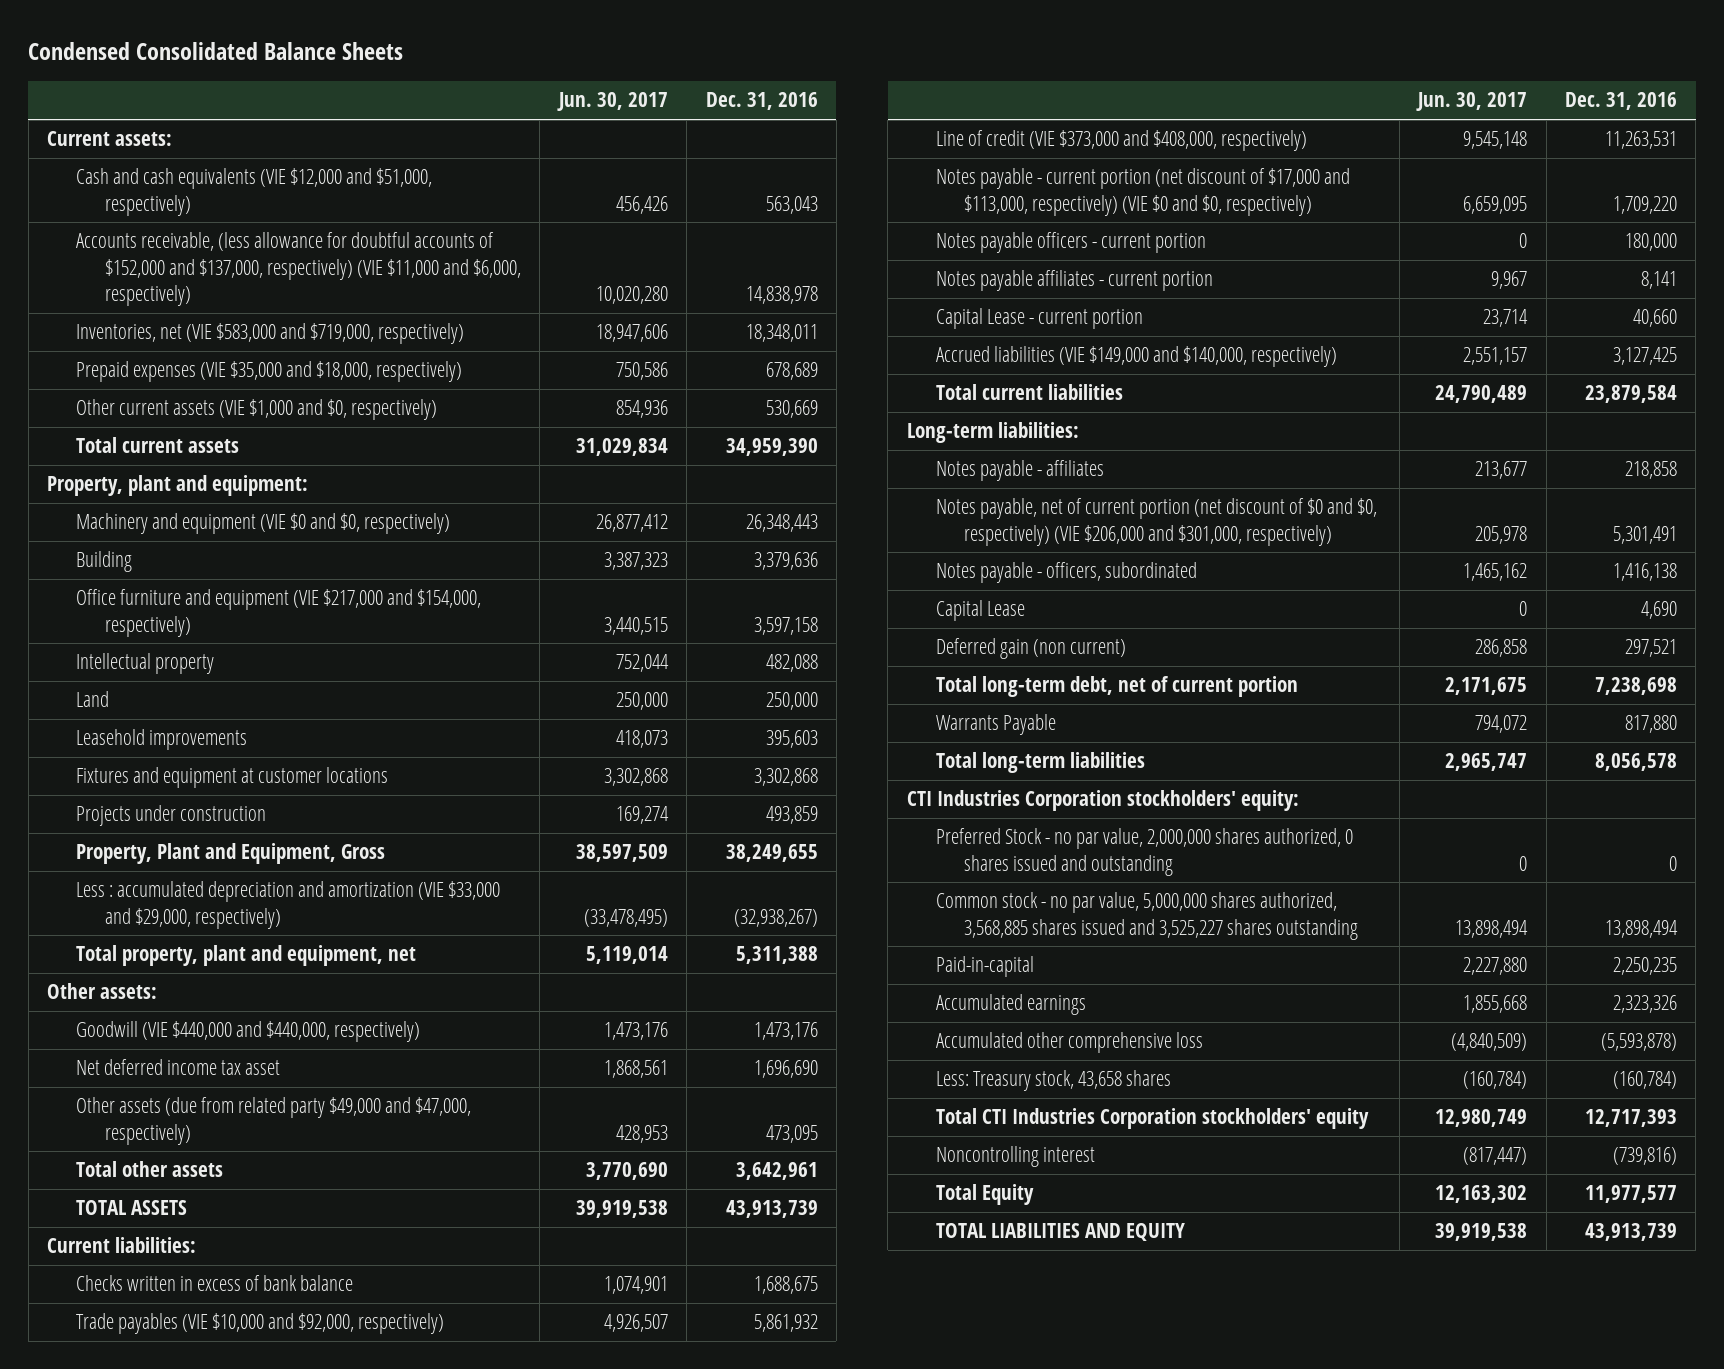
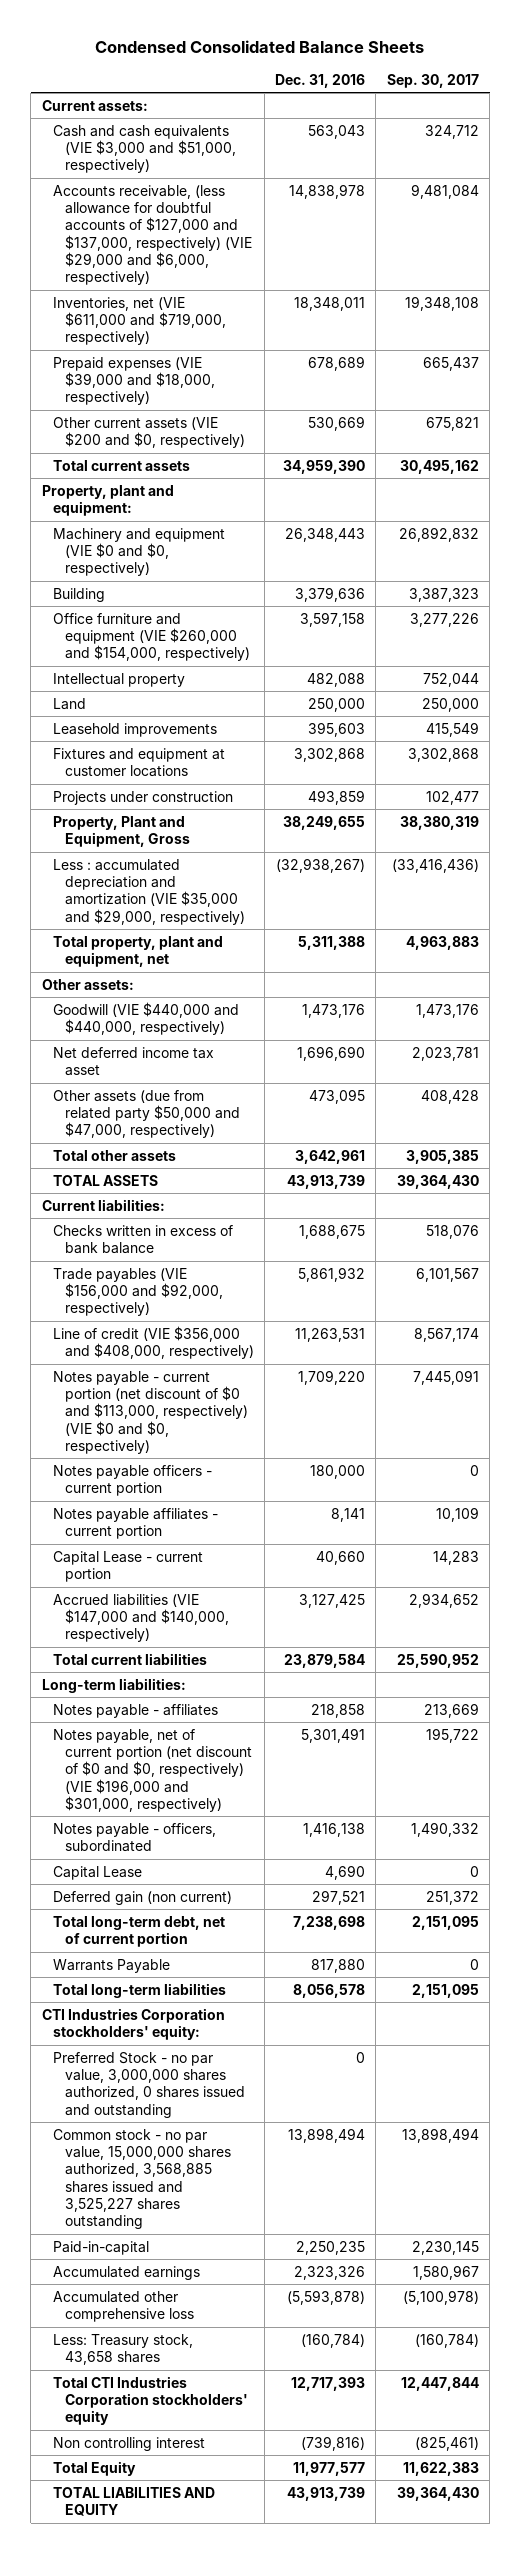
- | Jun. 30, 2017 | Dec. 31, 2016
+ | Dec. 31, 2016 | Sep. 30, 2017
- Cash and cash equivalents (VIE $12,000 and $51,000, respectively) | 456,426 | 563,043
- Accounts receivable, (less allowance for doubtful accounts of $152,000 and $137,000, respectively) (VIE $11,000 and $6,000, respectively) | 10,020,280 | 14,838,978
- Inventories, net (VIE $583,000 and $719,000, respectively) | 18,947,606 | 18,348,011
- Prepaid expenses (VIE $35,000 and $18,000, respectively) | 750,586 | 678,689
- Other current assets (VIE $1,000 and $0, respectively) | 854,936 | 530,669
+ Cash and cash equivalents (VIE $3,000 and $51,000, respectively) | 563,043 | 324,712
+ Accounts receivable, (less allowance for doubtful accounts of $127,000 and $137,000, respectively) (VIE $29,000 and $6,000, respectively) | 14,838,978 | 9,481,084
+ Inventories, net (VIE $611,000 and $719,000, respectively) | 18,348,011 | 19,348,108
+ Prepaid expenses (VIE $39,000 and $18,000, respectively) | 678,689 | 665,437
+ Other current assets (VIE $200 and $0, respectively) | 530,669 | 675,821
- Office furniture and equipment (VIE $217,000 and $154,000, respectively) | 3,440,515 | 3,597,158
+ Office furniture and equipment (VIE $260,000 and $154,000, respectively) | 3,597,158 | 3,277,226
- Less : accumulated depreciation and amortization (VIE $33,000 and $29,000, respectively) | (33,478,495) | (32,938,267)
+ Less : accumulated depreciation and amortization (VIE $35,000 and $29,000, respectively) | (32,938,267) | (33,416,436)
- Other assets (due from related party $49,000 and $47,000, respectively) | 428,953 | 473,095
+ Other assets (due from related party $50,000 and $47,000, respectively) | 473,095 | 408,428
- Trade payables (VIE $10,000 and $92,000, respectively) | 4,926,507 | 5,861,932
- Line of credit (VIE $373,000 and $408,000, respectively) | 9,545,148 | 11,263,531
- Notes payable - current portion (net discount of $17,000 and $113,000, respectively) (VIE $0 and $0, respectively) | 6,659,095 | 1,709,220
+ Trade payables (VIE $156,000 and $92,000, respectively) | 5,861,932 | 6,101,567
+ Line of credit (VIE $356,000 and $408,000, respectively) | 11,263,531 | 8,567,174
+ Notes payable - current portion (net discount of $0 and $113,000, respectively) (VIE $0 and $0, respectively) | 1,709,220 | 7,445,091
- Accrued liabilities (VIE $149,000 and $140,000, respectively) | 2,551,157 | 3,127,425
+ Accrued liabilities (VIE $147,000 and $140,000, respectively) | 3,127,425 | 2,934,652
- Notes payable, net of current portion (net discount of $0 and $0, respectively) (VIE $206,000 and $301,000, respectively) | 205,978 | 5,301,491
+ Notes payable, net of current portion (net discount of $0 and $0, respectively) (VIE $196,000 and $301,000, respectively) | 5,301,491 | 195,722
- Preferred Stock - no par value, 2,000,000 shares authorized, 0 shares issued and outstanding | 0 | 0
- Common stock - no par value, 5,000,000 shares authorized, 3,568,885 shares issued and 3,525,227 shares outstanding | 13,898,494 | 13,898,494
+ Preferred Stock - no par value, 3,000,000 shares authorized, 0 shares issued and outstanding | 0 |
+ Common stock - no par value, 15,000,000 shares authorized, 3,568,885 shares issued and 3,525,227 shares outstanding | 13,898,494 | 13,898,494
- Noncontrolling interest | (817,447) | (739,816)
+ Non controlling interest | (739,816) | (825,461)

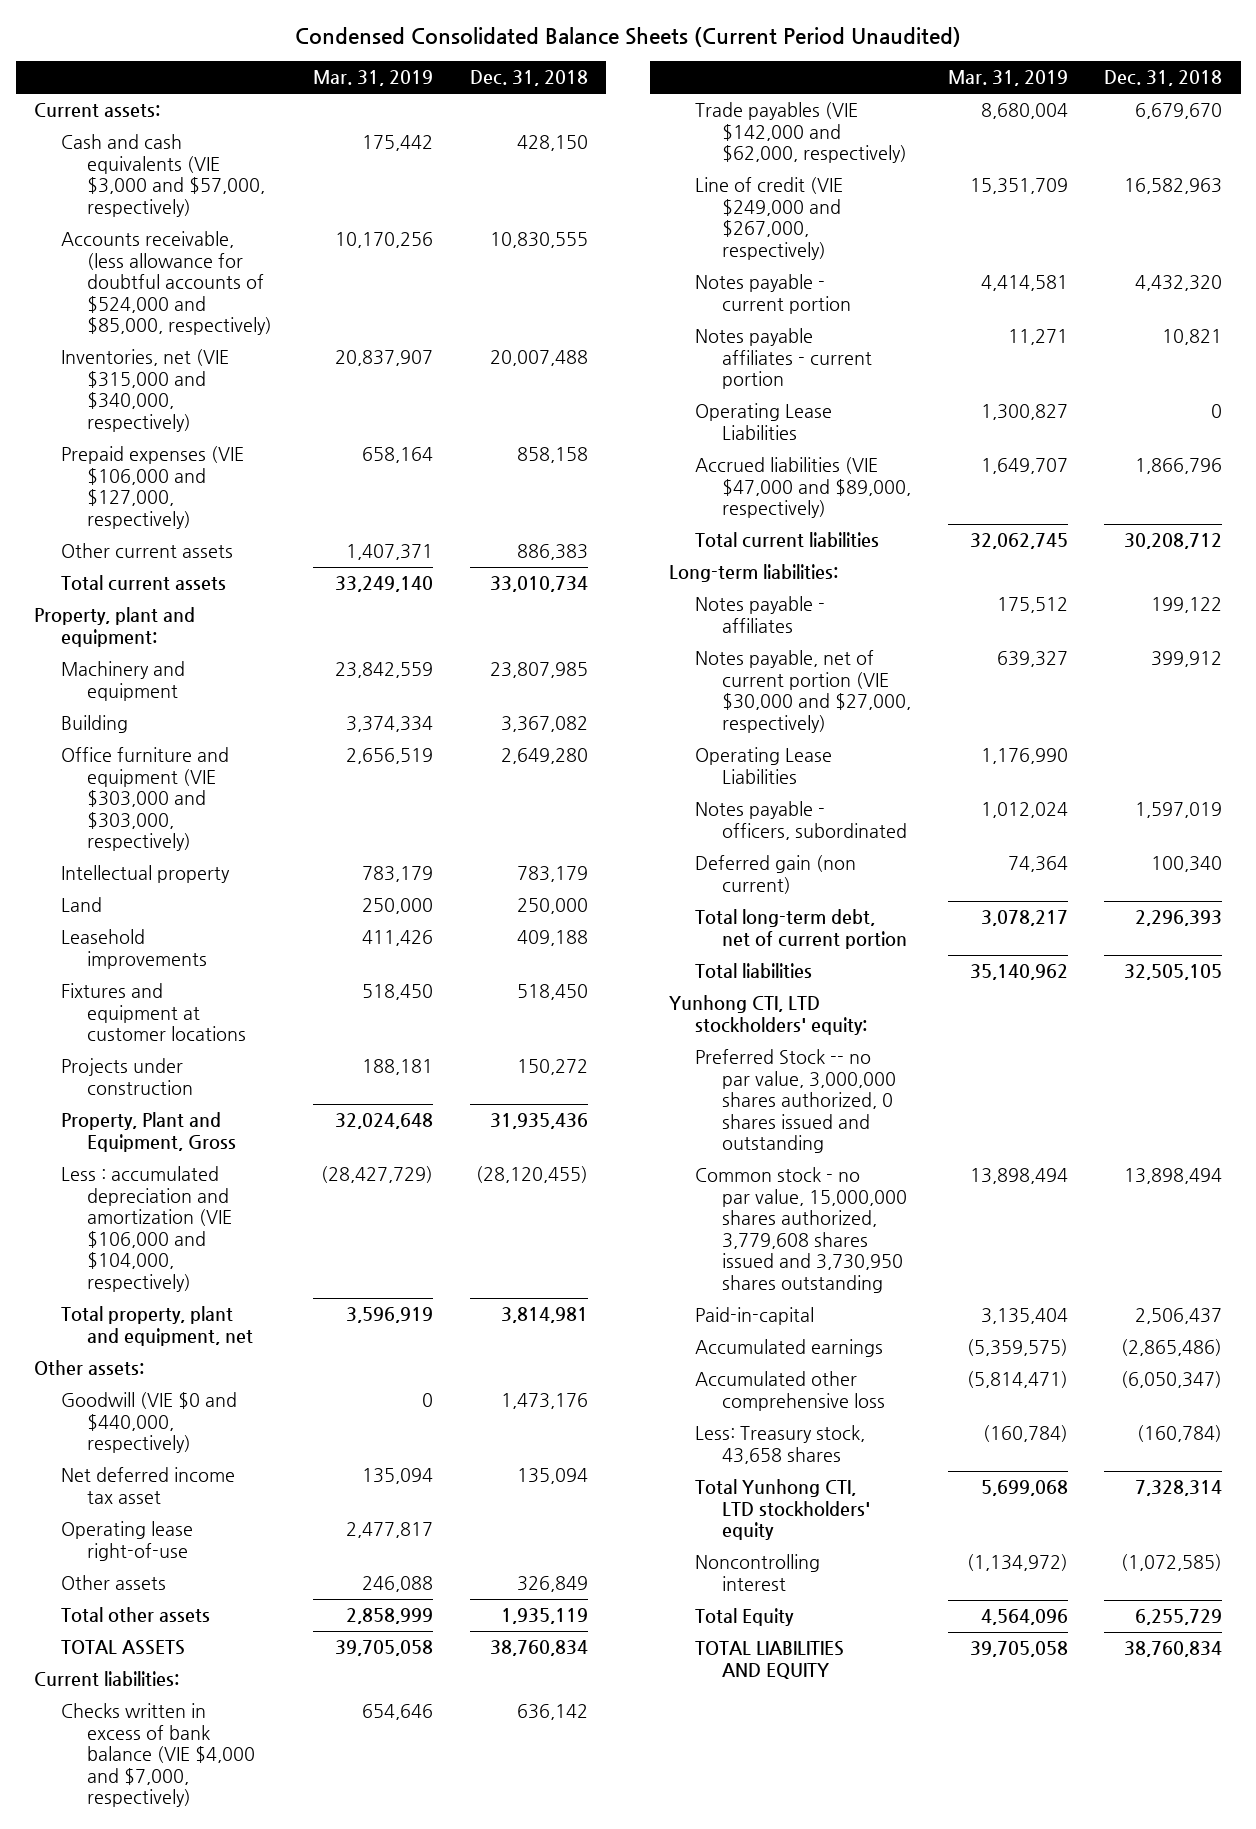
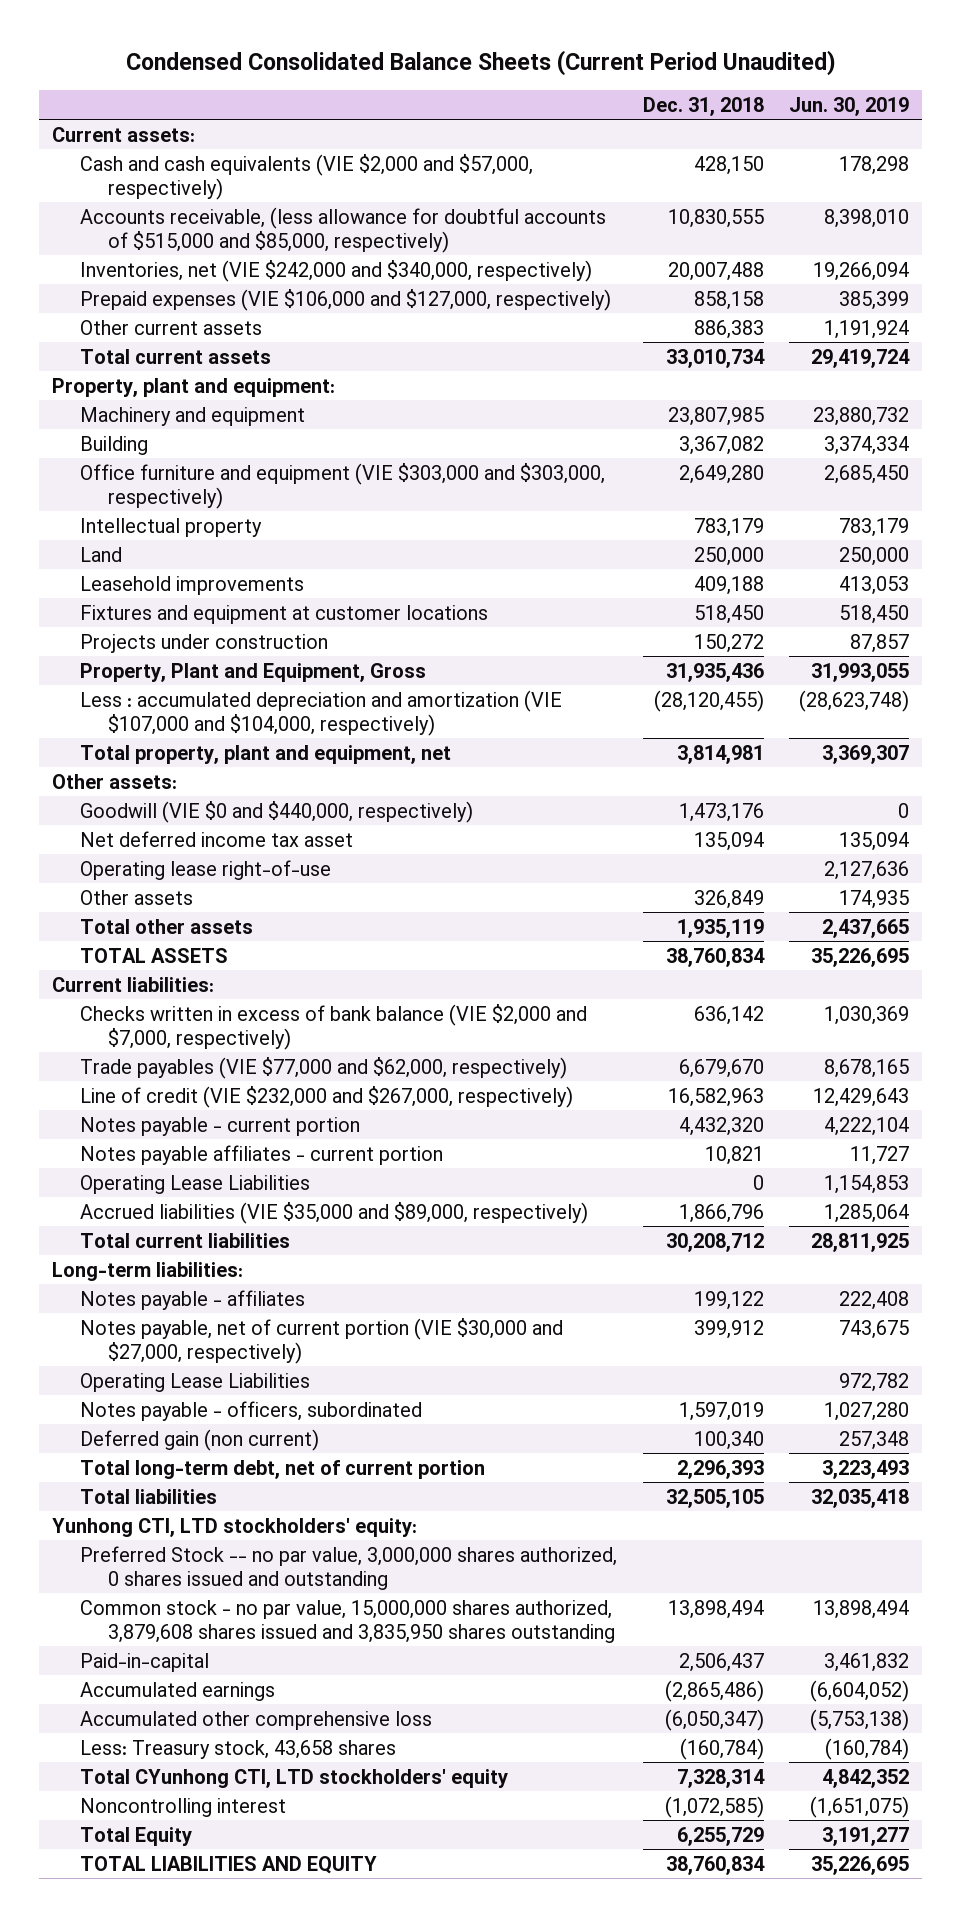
- | Mar. 31, 2019 | Dec. 31, 2018
+ | Dec. 31, 2018 | Jun. 30, 2019
- Cash and cash equivalents (VIE $3,000 and $57,000, respectively) | 175,442 | 428,150
- Accounts receivable, (less allowance for doubtful accounts of $524,000 and $85,000, respectively) | 10,170,256 | 10,830,555
- Inventories, net (VIE $315,000 and $340,000, respectively) | 20,837,907 | 20,007,488
+ Cash and cash equivalents (VIE $2,000 and $57,000, respectively) | 428,150 | 178,298
+ Accounts receivable, (less allowance for doubtful accounts of $515,000 and $85,000, respectively) | 10,830,555 | 8,398,010
+ Inventories, net (VIE $242,000 and $340,000, respectively) | 20,007,488 | 19,266,094
- Less : accumulated depreciation and amortization (VIE $106,000 and $104,000, respectively) | (28,427,729) | (28,120,455)
+ Less : accumulated depreciation and amortization (VIE $107,000 and $104,000, respectively) | (28,120,455) | (28,623,748)
- Checks written in excess of bank balance (VIE $4,000 and $7,000, respectively) | 654,646 | 636,142
- Trade payables (VIE $142,000 and $62,000, respectively) | 8,680,004 | 6,679,670
- Line of credit (VIE $249,000 and $267,000, respectively) | 15,351,709 | 16,582,963
+ Checks written in excess of bank balance (VIE $2,000 and $7,000, respectively) | 636,142 | 1,030,369
+ Trade payables (VIE $77,000 and $62,000, respectively) | 6,679,670 | 8,678,165
+ Line of credit (VIE $232,000 and $267,000, respectively) | 16,582,963 | 12,429,643
- Accrued liabilities (VIE $47,000 and $89,000, respectively) | 1,649,707 | 1,866,796
+ Accrued liabilities (VIE $35,000 and $89,000, respectively) | 1,866,796 | 1,285,064
- Common stock - no par value, 15,000,000 shares authorized, 3,779,608 shares issued and 3,730,950 shares outstanding | 13,898,494 | 13,898,494
+ Common stock - no par value, 15,000,000 shares authorized, 3,879,608 shares issued and 3,835,950 shares outstanding | 13,898,494 | 13,898,494
- Total Yunhong CTI, LTD stockholders' equity | 5,699,068 | 7,328,314
+ Total CYunhong CTI, LTD stockholders' equity | 7,328,314 | 4,842,352

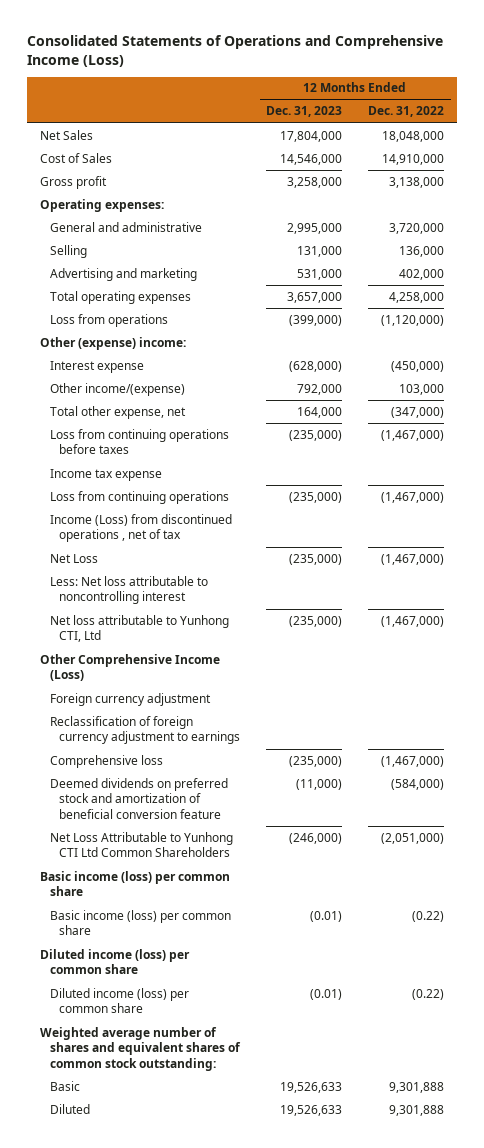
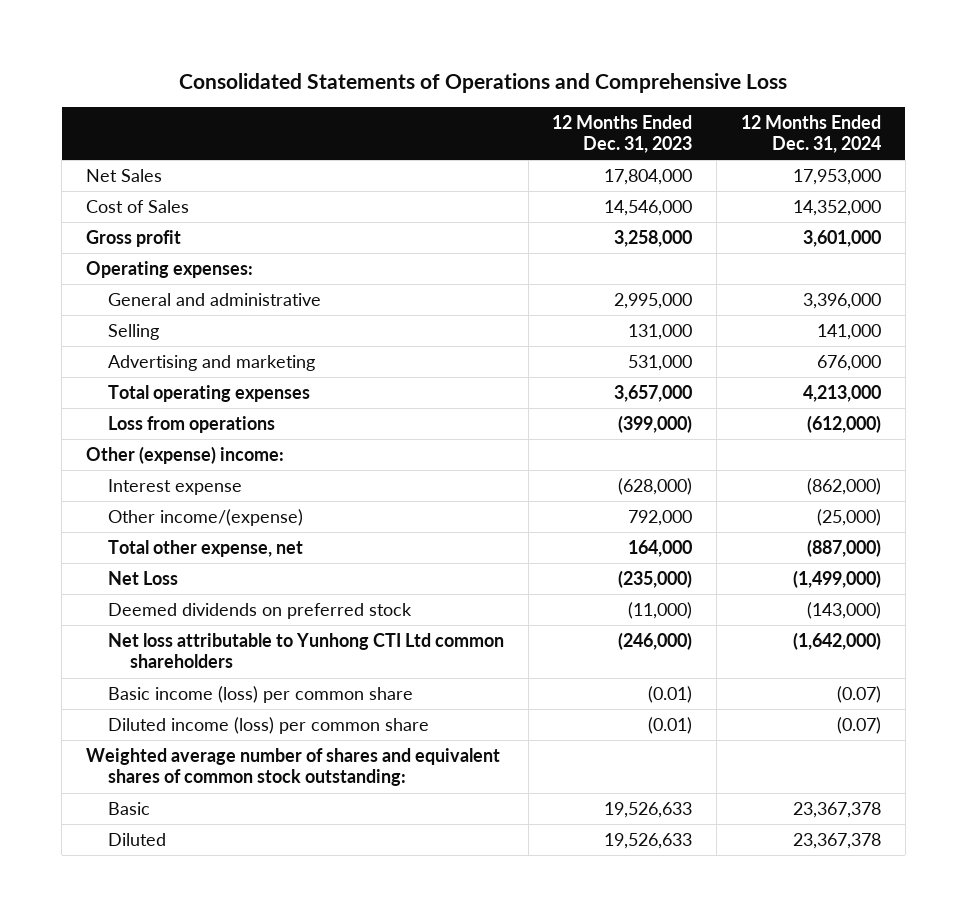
- Consolidated Statements of Operations and Comprehensive Income (Loss)
+ Consolidated Statements of Operations and Comprehensive Loss
- | 12 Months Ended Dec. 31, 2023 | 12 Months Ended Dec. 31, 2022
+ | 12 Months Ended Dec. 31, 2023 | 12 Months Ended Dec. 31, 2024
- Loss from continuing operations before taxes | (235,000) | (1,467,000)
- Income tax expense
- Loss from continuing operations | (235,000) | (1,467,000)
- Income (Loss) from discontinued operations , net of tax
- Less: Net loss attributable to noncontrolling interest
- Net loss attributable to Yunhong CTI, Ltd | (235,000) | (1,467,000)
- Other Comprehensive Income (Loss)
- Foreign currency adjustment
- Reclassification of foreign currency adjustment to earnings
- Comprehensive loss | (235,000) | (1,467,000)
- Deemed dividends on preferred stock and amortization of beneficial conversion feature | (11,000) | (584,000)
- Net Loss Attributable to Yunhong CTI Ltd Common Shareholders | (246,000) | (2,051,000)
- Basic income (loss) per common share
+ Deemed dividends on preferred stock | (11,000) | (143,000)
+ Net loss attributable to Yunhong CTI Ltd common shareholders | (246,000) | (1,642,000)
- Diluted income (loss) per common share

